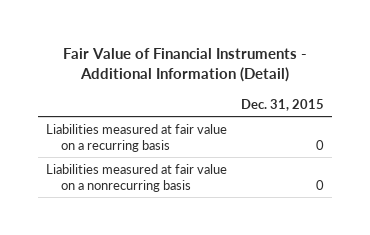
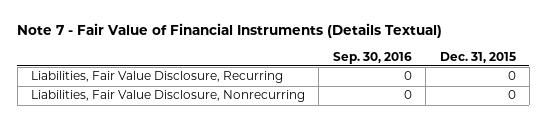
- Fair Value of Financial Instruments - Additional Information (Detail)
+ Note 7 - Fair Value of Financial Instruments (Details Textual)
- | Dec. 31, 2015
+ | Sep. 30, 2016 | Dec. 31, 2015
- Liabilities measured at fair value on a recurring basis | 0
- Liabilities measured at fair value on a nonrecurring basis | 0
+ Liabilities, Fair Value Disclosure, Recurring | 0 | 0
+ Liabilities, Fair Value Disclosure, Nonrecurring | 0 | 0

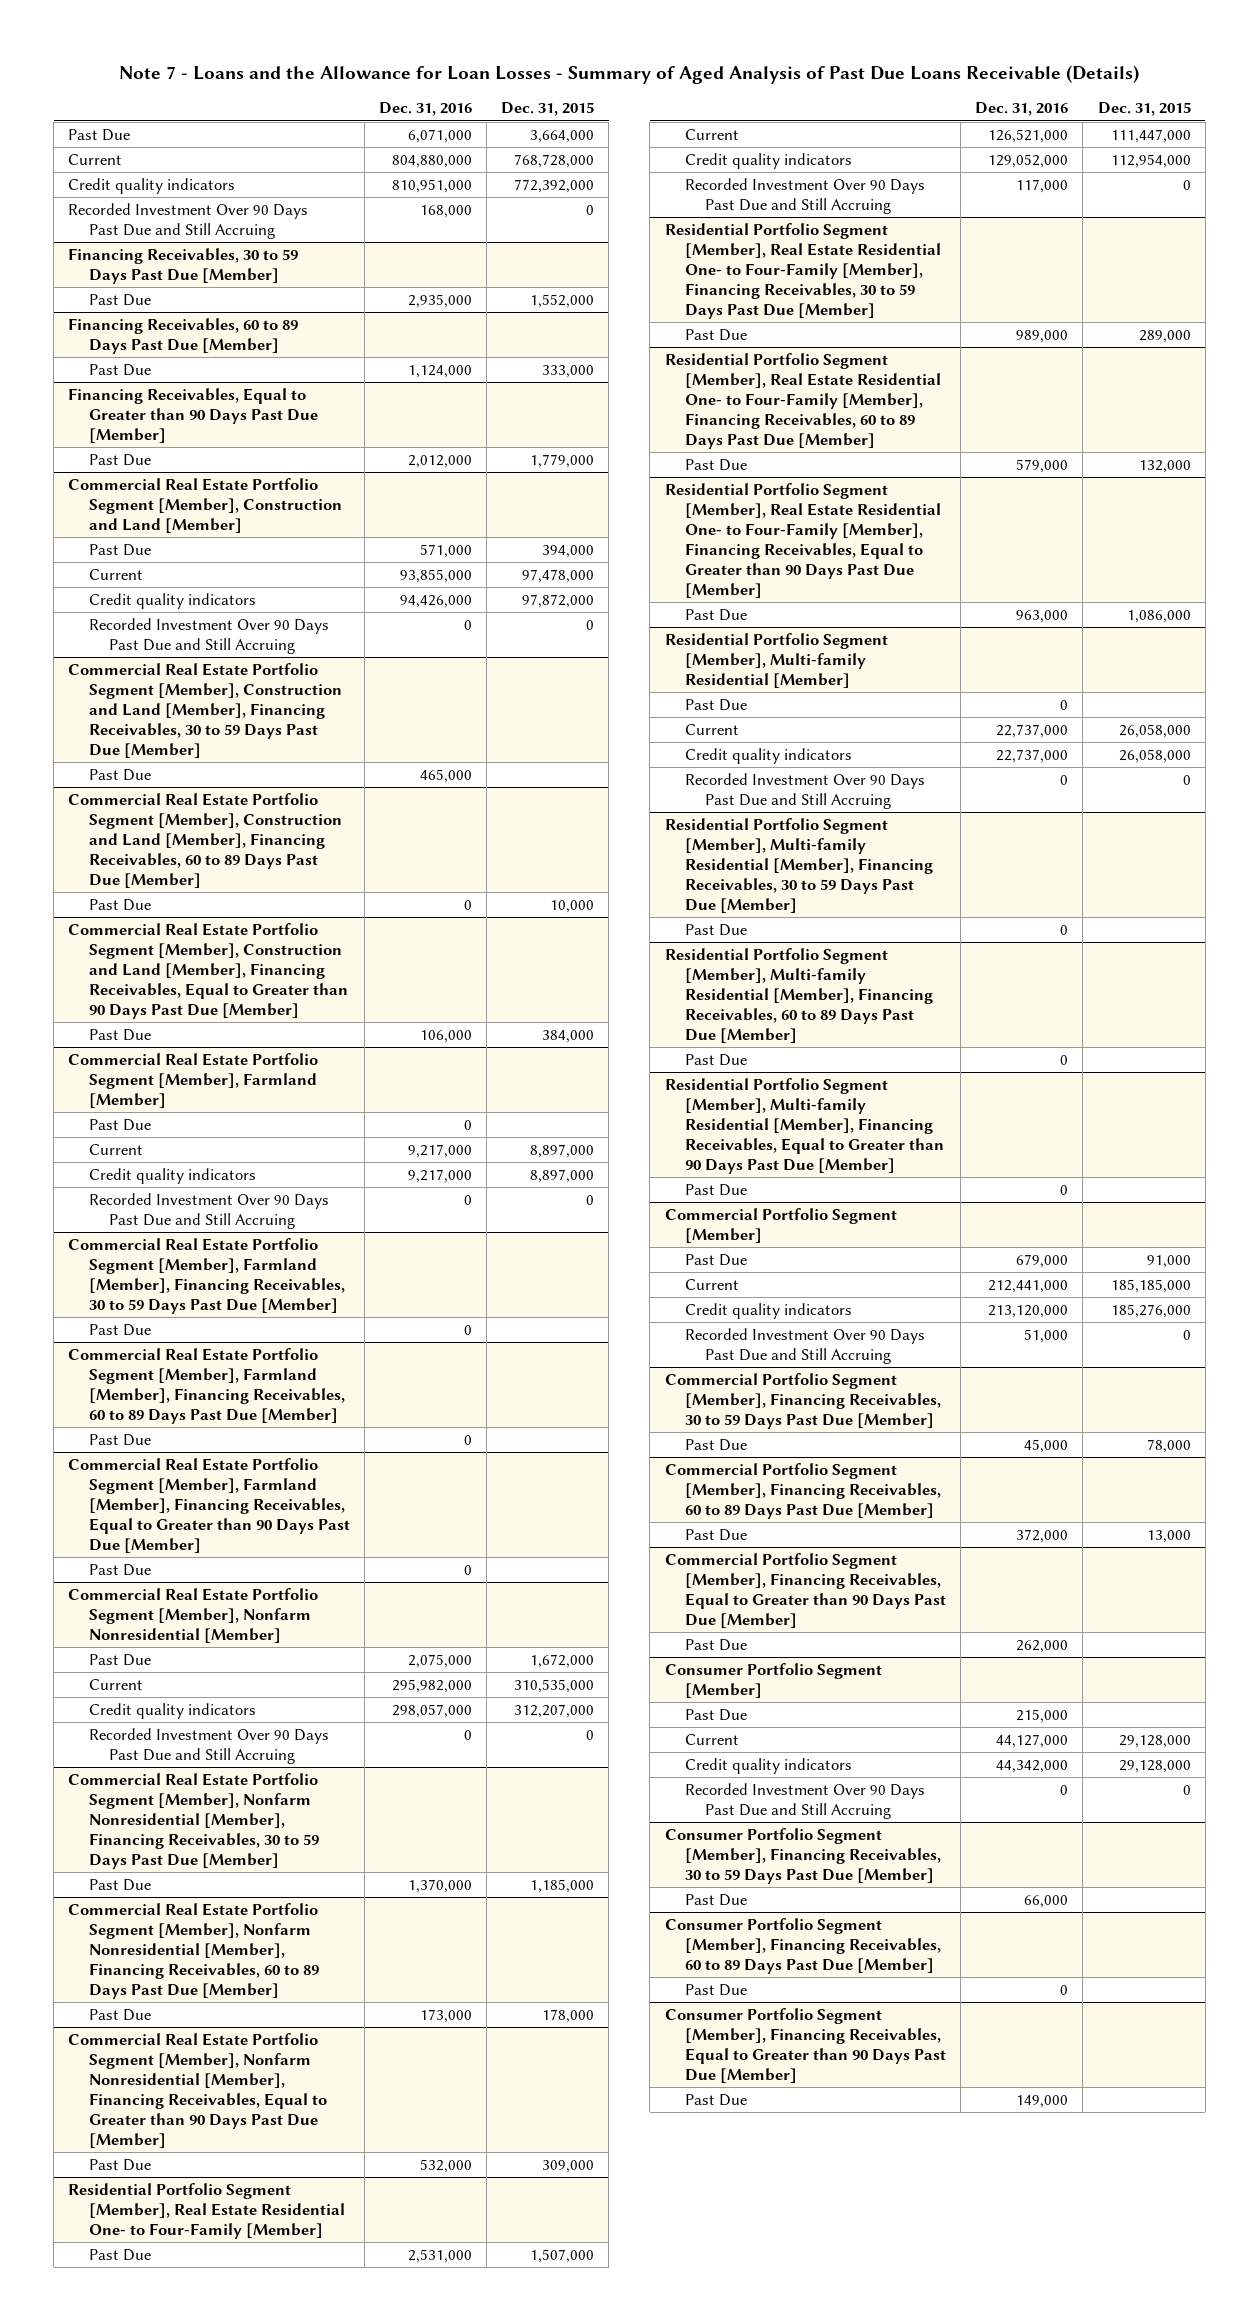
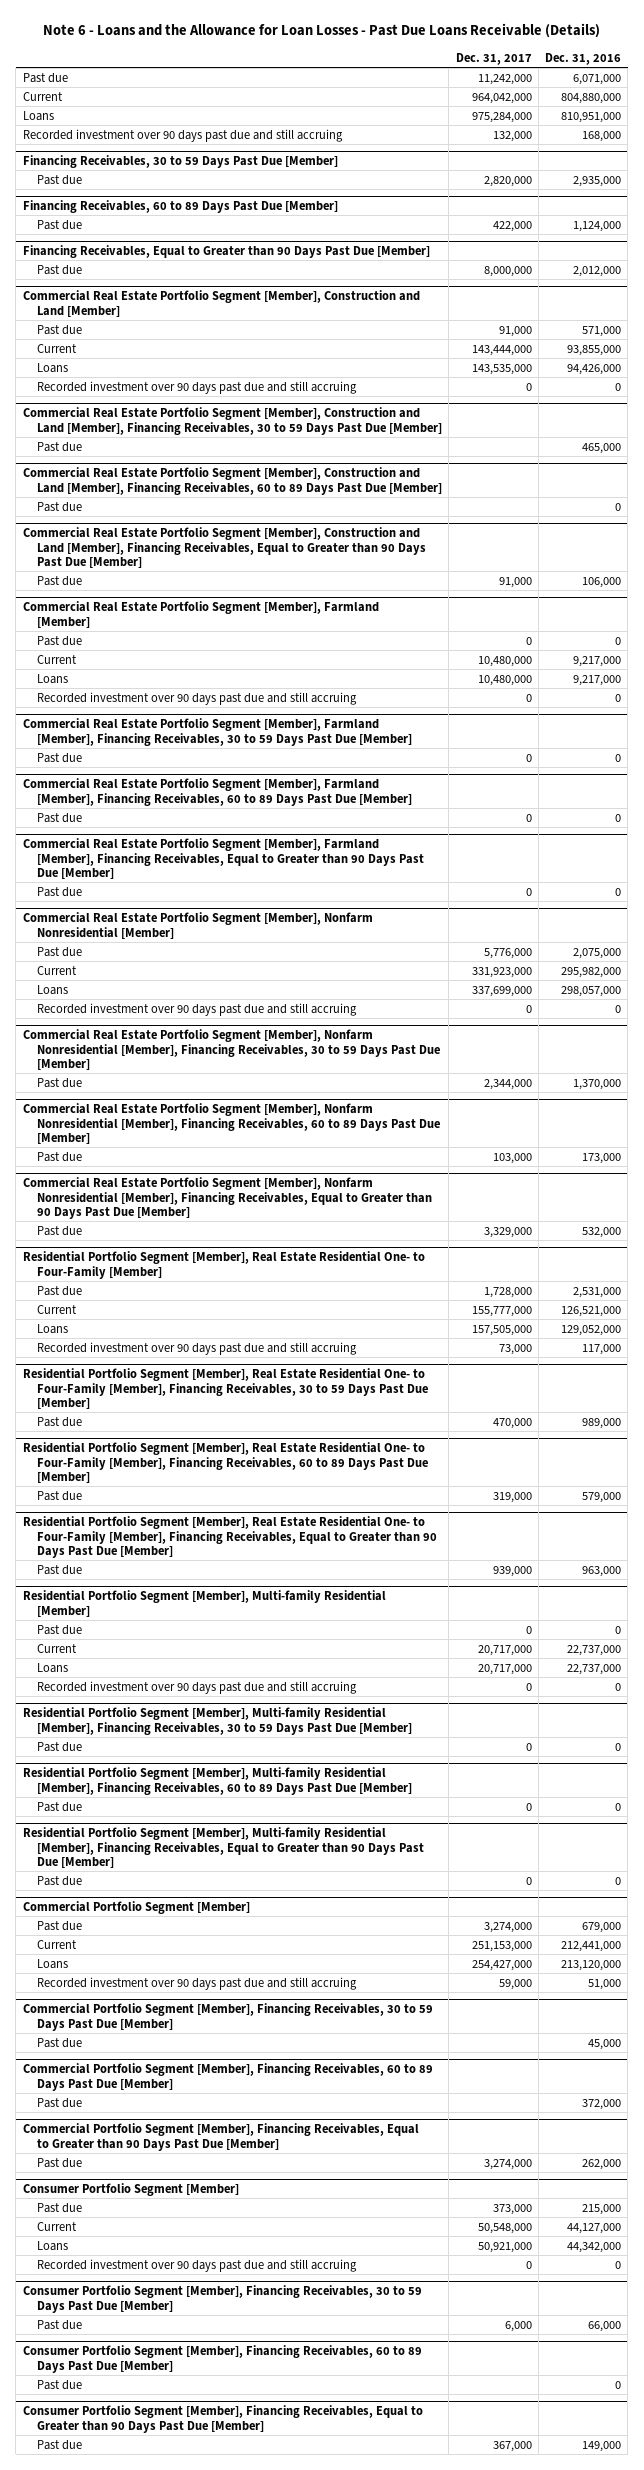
- Note 7 - Loans and the Allowance for Loan Losses - Summary of Aged Analysis of Past Due Loans Receivable (Details)
+ Note 6 - Loans and the Allowance for Loan Losses - Past Due Loans Receivable (Details)
- | Dec. 31, 2016 | Dec. 31, 2015
+ | Dec. 31, 2017 | Dec. 31, 2016
- Past Due | 6,071,000 | 3,664,000
+ Past due | 11,242,000 | 6,071,000
- Credit quality indicators | 810,951,000 | 772,392,000
- Recorded Investment Over 90 Days Past Due and Still Accruing | 168,000 | 0
+ Loans | 975,284,000 | 810,951,000
+ Recorded investment over 90 days past due and still accruing | 132,000 | 168,000
@ Financing Receivables, 30 to 59 Days Past Due [Member]
- Past Due | 2,935,000 | 1,552,000
+ Past due | 2,820,000 | 2,935,000
@ Financing Receivables, 60 to 89 Days Past Due [Member]
- Past Due | 1,124,000 | 333,000
+ Past due | 422,000 | 1,124,000
@ Financing Receivables, Equal to Greater than 90 Days Past Due [Member]
- Past Due | 2,012,000 | 1,779,000
+ Past due | 8,000,000 | 2,012,000
@ Commercial Real Estate Portfolio Segment [Member], Construction and Land [Member]
- Past Due | 571,000 | 394,000
+ Past due | 91,000 | 571,000
- Credit quality indicators | 94,426,000 | 97,872,000
- Recorded Investment Over 90 Days Past Due and Still Accruing | 0 | 0
+ Loans | 143,535,000 | 94,426,000
+ Recorded investment over 90 days past due and still accruing | 0 | 0
@ Commercial Real Estate Portfolio Segment [Member], Construction and Land [Member], Financing Receivables, 30 to 59 Days Past Due [Member]
- Past Due | 465,000 |
+ Past due | | 465,000
@ Commercial Real Estate Portfolio Segment [Member], Construction and Land [Member], Financing Receivables, 60 to 89 Days Past Due [Member]
- Past Due | 0 | 10,000
+ Past due | | 0
@ Commercial Real Estate Portfolio Segment [Member], Construction and Land [Member], Financing Receivables, Equal to Greater than 90 Days Past Due [Member]
- Past Due | 106,000 | 384,000
+ Past due | 91,000 | 106,000
@ Commercial Real Estate Portfolio Segment [Member], Farmland [Member]
- Past Due | 0 |
+ Past due | 0 | 0
- Credit quality indicators | 9,217,000 | 8,897,000
- Recorded Investment Over 90 Days Past Due and Still Accruing | 0 | 0
+ Loans | 10,480,000 | 9,217,000
+ Recorded investment over 90 days past due and still accruing | 0 | 0
@ Commercial Real Estate Portfolio Segment [Member], Farmland [Member], Financing Receivables, 30 to 59 Days Past Due [Member]
- Past Due | 0 |
+ Past due | 0 | 0
@ Commercial Real Estate Portfolio Segment [Member], Farmland [Member], Financing Receivables, 60 to 89 Days Past Due [Member]
- Past Due | 0 |
+ Past due | 0 | 0
@ Commercial Real Estate Portfolio Segment [Member], Farmland [Member], Financing Receivables, Equal to Greater than 90 Days Past Due [Member]
- Past Due | 0 |
+ Past due | 0 | 0
@ Commercial Real Estate Portfolio Segment [Member], Nonfarm Nonresidential [Member]
- Past Due | 2,075,000 | 1,672,000
+ Past due | 5,776,000 | 2,075,000
- Credit quality indicators | 298,057,000 | 312,207,000
- Recorded Investment Over 90 Days Past Due and Still Accruing | 0 | 0
+ Loans | 337,699,000 | 298,057,000
+ Recorded investment over 90 days past due and still accruing | 0 | 0
@ Commercial Real Estate Portfolio Segment [Member], Nonfarm Nonresidential [Member], Financing Receivables, 30 to 59 Days Past Due [Member]
- Past Due | 1,370,000 | 1,185,000
+ Past due | 2,344,000 | 1,370,000
@ Commercial Real Estate Portfolio Segment [Member], Nonfarm Nonresidential [Member], Financing Receivables, 60 to 89 Days Past Due [Member]
- Past Due | 173,000 | 178,000
+ Past due | 103,000 | 173,000
@ Commercial Real Estate Portfolio Segment [Member], Nonfarm Nonresidential [Member], Financing Receivables, Equal to Greater than 90 Days Past Due [Member]
- Past Due | 532,000 | 309,000
+ Past due | 3,329,000 | 532,000
@ Residential Portfolio Segment [Member], Real Estate Residential One- to Four-Family [Member]
- Past Due | 2,531,000 | 1,507,000
+ Past due | 1,728,000 | 2,531,000
- Credit quality indicators | 129,052,000 | 112,954,000
- Recorded Investment Over 90 Days Past Due and Still Accruing | 117,000 | 0
+ Loans | 157,505,000 | 129,052,000
+ Recorded investment over 90 days past due and still accruing | 73,000 | 117,000
@ Residential Portfolio Segment [Member], Real Estate Residential One- to Four-Family [Member], Financing Receivables, 30 to 59 Days Past Due [Member]
- Past Due | 989,000 | 289,000
+ Past due | 470,000 | 989,000
@ Residential Portfolio Segment [Member], Real Estate Residential One- to Four-Family [Member], Financing Receivables, 60 to 89 Days Past Due [Member]
- Past Due | 579,000 | 132,000
+ Past due | 319,000 | 579,000
@ Residential Portfolio Segment [Member], Real Estate Residential One- to Four-Family [Member], Financing Receivables, Equal to Greater than 90 Days Past Due [Member]
- Past Due | 963,000 | 1,086,000
+ Past due | 939,000 | 963,000
@ Residential Portfolio Segment [Member], Multi-family Residential [Member]
- Past Due | 0 |
+ Past due | 0 | 0
- Credit quality indicators | 22,737,000 | 26,058,000
- Recorded Investment Over 90 Days Past Due and Still Accruing | 0 | 0
+ Loans | 20,717,000 | 22,737,000
+ Recorded investment over 90 days past due and still accruing | 0 | 0
@ Residential Portfolio Segment [Member], Multi-family Residential [Member], Financing Receivables, 30 to 59 Days Past Due [Member]
- Past Due | 0 |
+ Past due | 0 | 0
@ Residential Portfolio Segment [Member], Multi-family Residential [Member], Financing Receivables, 60 to 89 Days Past Due [Member]
- Past Due | 0 |
+ Past due | 0 | 0
@ Residential Portfolio Segment [Member], Multi-family Residential [Member], Financing Receivables, Equal to Greater than 90 Days Past Due [Member]
- Past Due | 0 |
+ Past due | 0 | 0
@ Commercial Portfolio Segment [Member]
- Past Due | 679,000 | 91,000
+ Past due | 3,274,000 | 679,000
- Credit quality indicators | 213,120,000 | 185,276,000
- Recorded Investment Over 90 Days Past Due and Still Accruing | 51,000 | 0
+ Loans | 254,427,000 | 213,120,000
+ Recorded investment over 90 days past due and still accruing | 59,000 | 51,000
@ Commercial Portfolio Segment [Member], Financing Receivables, 30 to 59 Days Past Due [Member]
- Past Due | 45,000 | 78,000
+ Past due | | 45,000
@ Commercial Portfolio Segment [Member], Financing Receivables, 60 to 89 Days Past Due [Member]
- Past Due | 372,000 | 13,000
+ Past due | | 372,000
@ Commercial Portfolio Segment [Member], Financing Receivables, Equal to Greater than 90 Days Past Due [Member]
- Past Due | 262,000 |
+ Past due | 3,274,000 | 262,000
@ Consumer Portfolio Segment [Member]
- Past Due | 215,000 |
+ Past due | 373,000 | 215,000
- Credit quality indicators | 44,342,000 | 29,128,000
- Recorded Investment Over 90 Days Past Due and Still Accruing | 0 | 0
+ Loans | 50,921,000 | 44,342,000
+ Recorded investment over 90 days past due and still accruing | 0 | 0
@ Consumer Portfolio Segment [Member], Financing Receivables, 30 to 59 Days Past Due [Member]
- Past Due | 66,000 |
+ Past due | 6,000 | 66,000
@ Consumer Portfolio Segment [Member], Financing Receivables, 60 to 89 Days Past Due [Member]
- Past Due | 0 |
+ Past due | | 0
@ Consumer Portfolio Segment [Member], Financing Receivables, Equal to Greater than 90 Days Past Due [Member]
- Past Due | 149,000 |
+ Past due | 367,000 | 149,000

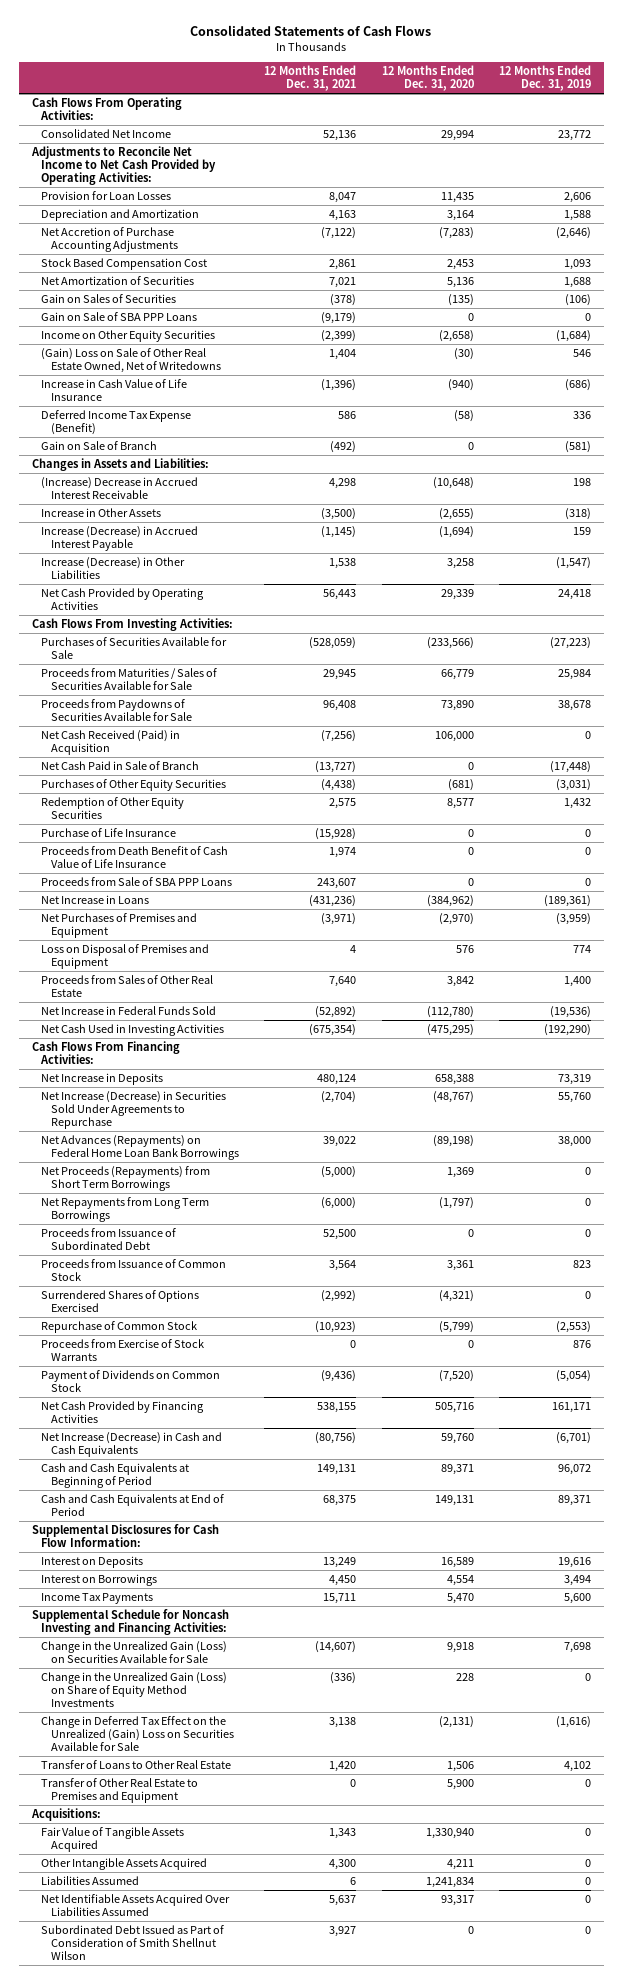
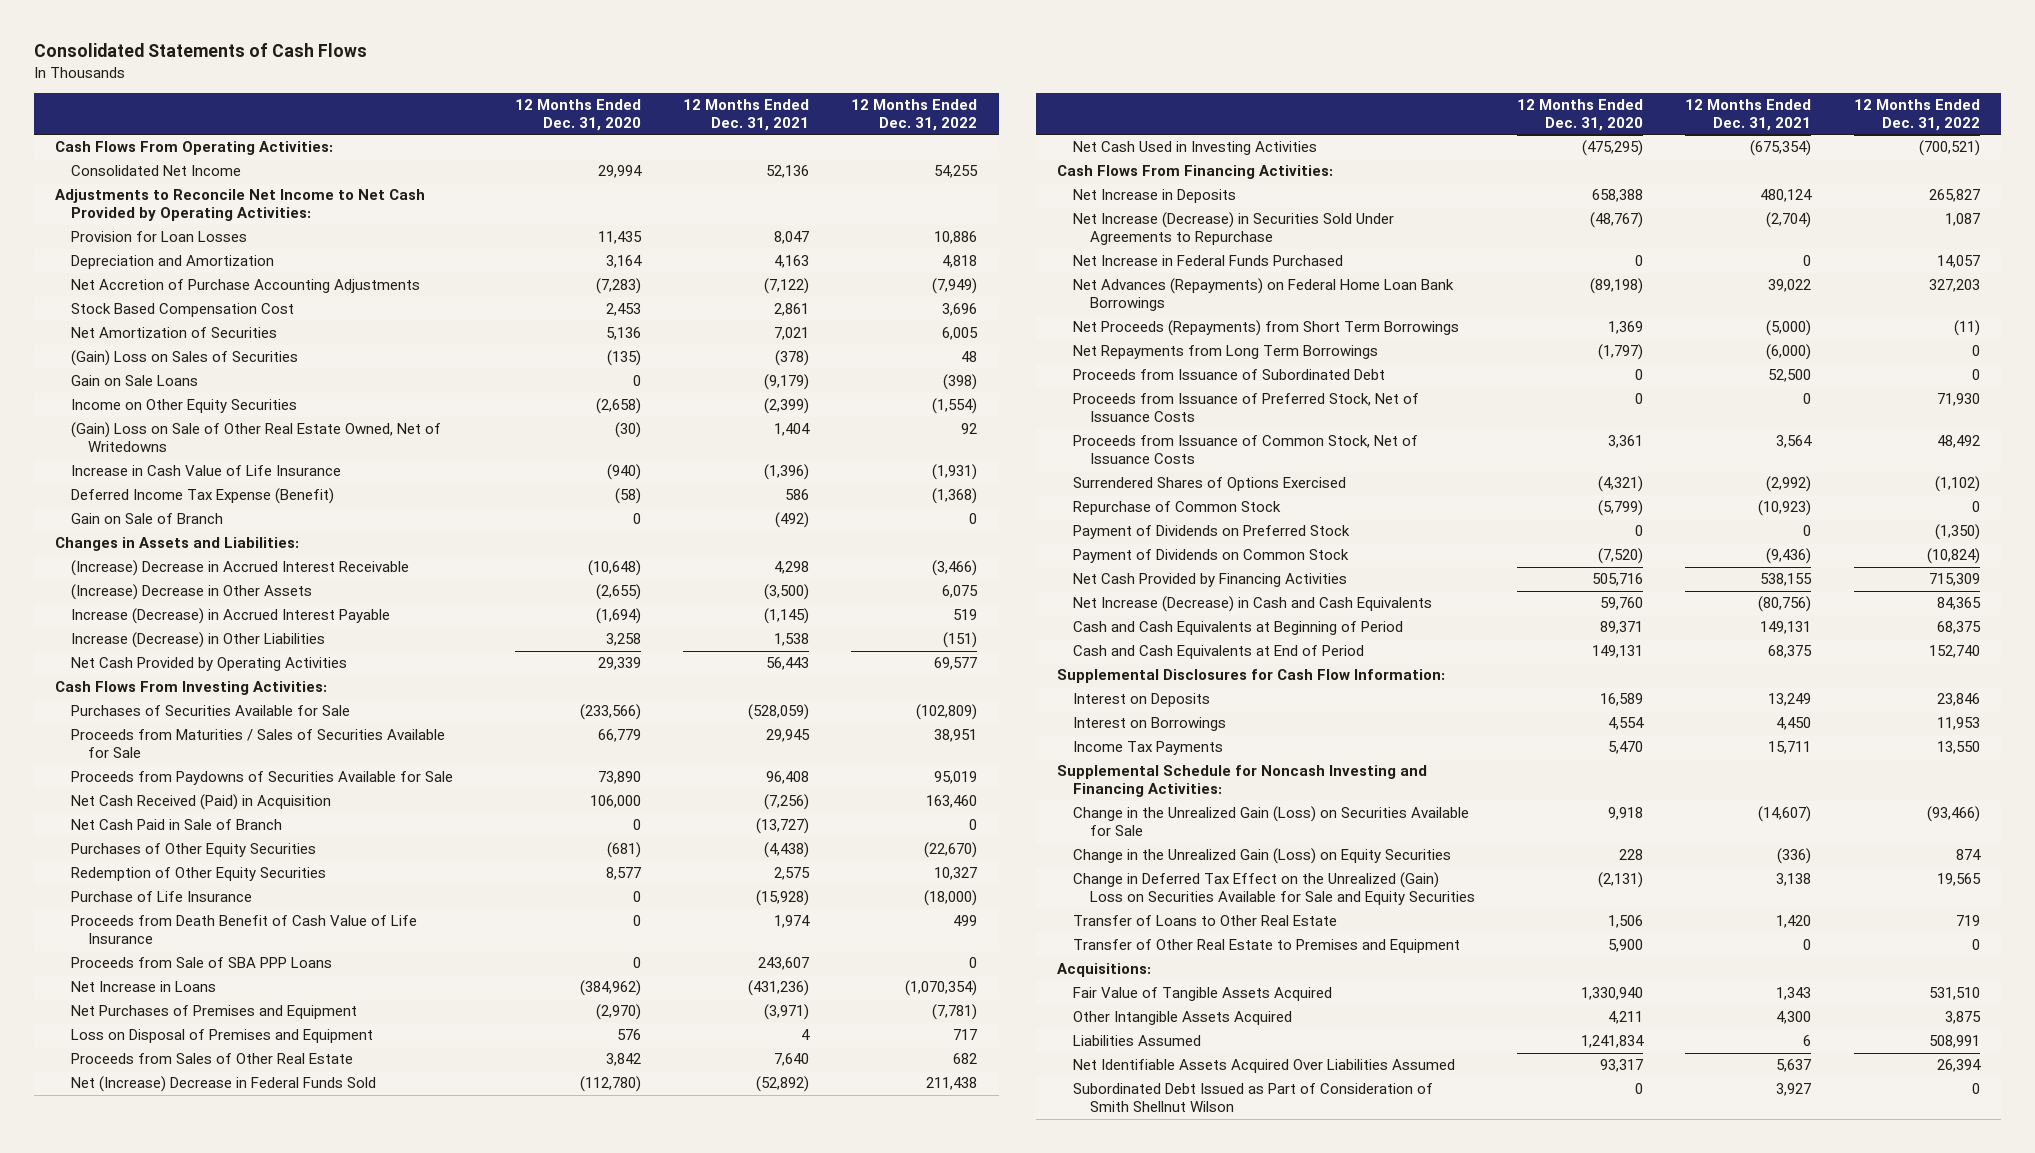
- | 12 Months Ended Dec. 31, 2021 | 12 Months Ended Dec. 31, 2020 | 12 Months Ended Dec. 31, 2019
+ | 12 Months Ended Dec. 31, 2020 | 12 Months Ended Dec. 31, 2021 | 12 Months Ended Dec. 31, 2022
- Gain on Sales of Securities | (378) | (135) | (106)
- Gain on Sale of SBA PPP Loans | (9,179) | 0 | 0
+ (Gain) Loss on Sales of Securities | (135) | (378) | 48
+ Gain on Sale Loans | 0 | (9,179) | (398)
- Increase in Other Assets | (3,500) | (2,655) | (318)
+ (Increase) Decrease in Other Assets | (2,655) | (3,500) | 6,075
- Net Increase in Federal Funds Sold | (52,892) | (112,780) | (19,536)
+ Net (Increase) Decrease in Federal Funds Sold | (112,780) | (52,892) | 211,438
+ Net Increase in Federal Funds Purchased | 0 | 0 | 14,057
- Proceeds from Issuance of Common Stock | 3,564 | 3,361 | 823
+ Proceeds from Issuance of Preferred Stock, Net of Issuance Costs | 0 | 0 | 71,930
+ Proceeds from Issuance of Common Stock, Net of Issuance Costs | 3,361 | 3,564 | 48,492
- Proceeds from Exercise of Stock Warrants | 0 | 0 | 876
+ Payment of Dividends on Preferred Stock | 0 | 0 | (1,350)
- Change in the Unrealized Gain (Loss) on Share of Equity Method Investments | (336) | 228 | 0
- Change in Deferred Tax Effect on the Unrealized (Gain) Loss on Securities Available for Sale | 3,138 | (2,131) | (1,616)
+ Change in the Unrealized Gain (Loss) on Equity Securities | 228 | (336) | 874
+ Change in Deferred Tax Effect on the Unrealized (Gain) Loss on Securities Available for Sale and Equity Securities | (2,131) | 3,138 | 19,565

